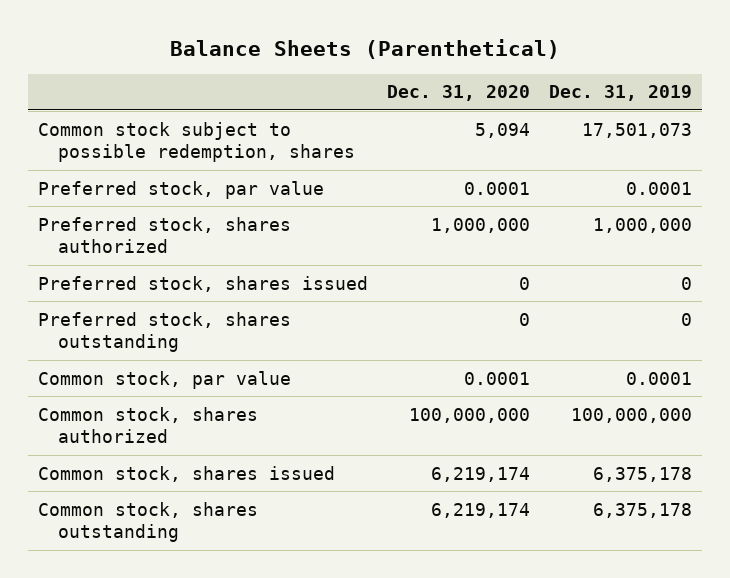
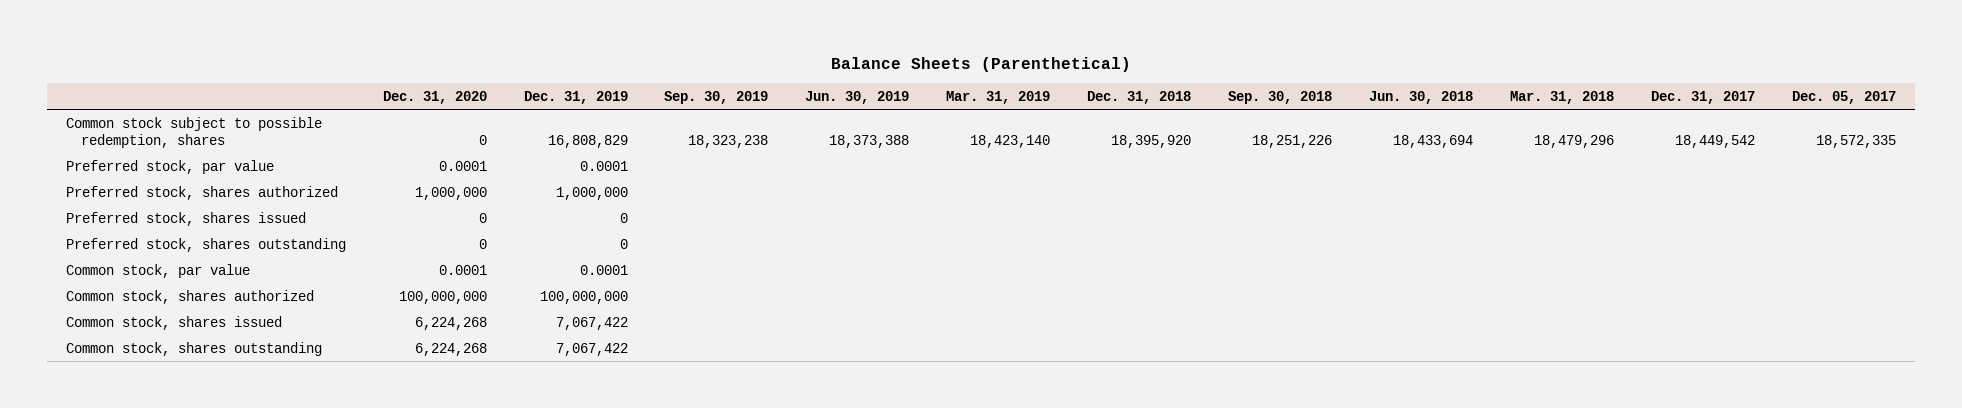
- | Dec. 31, 2020 | Dec. 31, 2019
+ | Dec. 31, 2020 | Dec. 31, 2019 | Sep. 30, 2019 | Jun. 30, 2019 | Mar. 31, 2019 | Dec. 31, 2018 | Sep. 30, 2018 | Jun. 30, 2018 | Mar. 31, 2018 | Dec. 31, 2017 | Dec. 05, 2017
- Common stock subject to possible redemption, shares | 5,094 | 17,501,073
+ Common stock subject to possible redemption, shares | 0 | 16,808,829 | 18,323,238 | 18,373,388 | 18,423,140 | 18,395,920 | 18,251,226 | 18,433,694 | 18,479,296 | 18,449,542 | 18,572,335
- Common stock, shares issued | 6,219,174 | 6,375,178
- Common stock, shares outstanding | 6,219,174 | 6,375,178
+ Common stock, shares issued | 6,224,268 | 7,067,422 | | | | | | | | |
+ Common stock, shares outstanding | 6,224,268 | 7,067,422 | | | | | | | | |

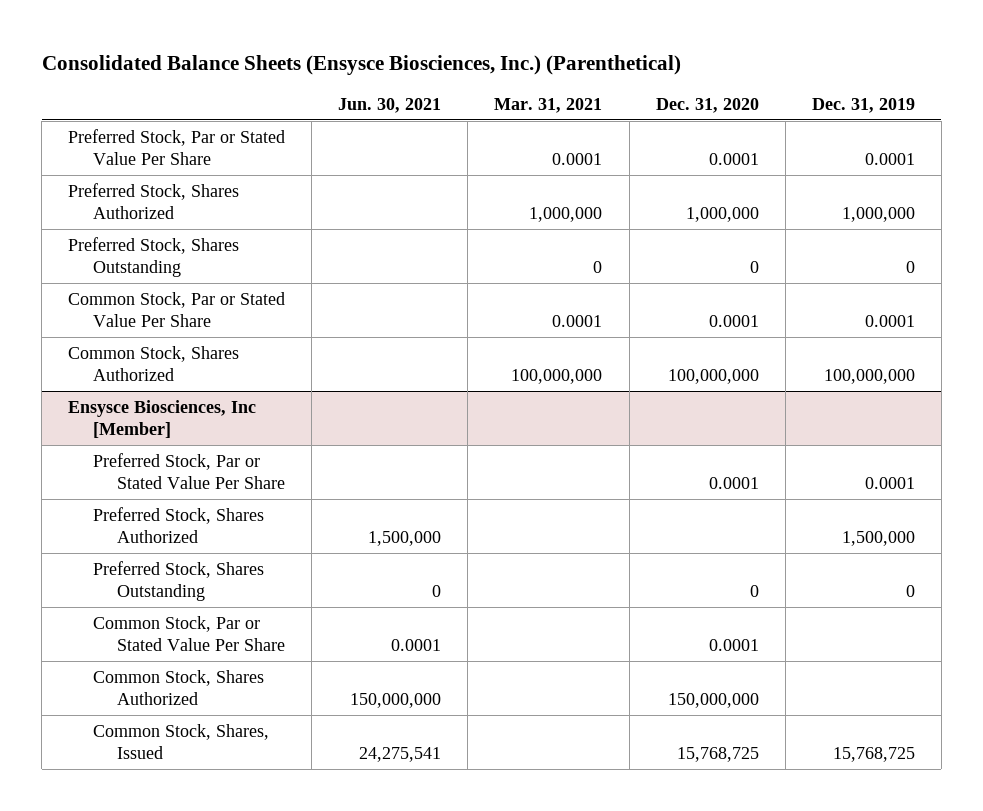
- Balance Sheets (Parenthetical)
+ Consolidated Balance Sheets (Ensysce Biosciences, Inc.) (Parenthetical)
- | Dec. 31, 2020 | Dec. 31, 2019 | Sep. 30, 2019 | Jun. 30, 2019 | Mar. 31, 2019 | Dec. 31, 2018 | Sep. 30, 2018 | Jun. 30, 2018 | Mar. 31, 2018 | Dec. 31, 2017 | Dec. 05, 2017
+ | Jun. 30, 2021 | Mar. 31, 2021 | Dec. 31, 2020 | Dec. 31, 2019
- Common stock subject to possible redemption, shares | 0 | 16,808,829 | 18,323,238 | 18,373,388 | 18,423,140 | 18,395,920 | 18,251,226 | 18,433,694 | 18,479,296 | 18,449,542 | 18,572,335
- Preferred stock, par value | 0.0001 | 0.0001 | | | | | | | | |
- Preferred stock, shares authorized | 1,000,000 | 1,000,000 | | | | | | | | |
- Preferred stock, shares issued | 0 | 0 | | | | | | | | |
- Preferred stock, shares outstanding | 0 | 0 | | | | | | | | |
- Common stock, par value | 0.0001 | 0.0001 | | | | | | | | |
- Common stock, shares authorized | 100,000,000 | 100,000,000 | | | | | | | | |
- Common stock, shares issued | 6,224,268 | 7,067,422 | | | | | | | | |
- Common stock, shares outstanding | 6,224,268 | 7,067,422 | | | | | | | | |
+ Preferred Stock, Par or Stated Value Per Share | | 0.0001 | 0.0001 | 0.0001
+ Preferred Stock, Shares Authorized | | 1,000,000 | 1,000,000 | 1,000,000
+ Preferred Stock, Shares Outstanding | | 0 | 0 | 0
+ Common Stock, Par or Stated Value Per Share | | 0.0001 | 0.0001 | 0.0001
+ Common Stock, Shares Authorized | | 100,000,000 | 100,000,000 | 100,000,000
+ Ensysce Biosciences, Inc [Member]
+ Preferred Stock, Par or Stated Value Per Share | | | 0.0001 | 0.0001
+ Preferred Stock, Shares Authorized | 1,500,000 | | | 1,500,000
+ Preferred Stock, Shares Outstanding | 0 | | 0 | 0
+ Common Stock, Par or Stated Value Per Share | 0.0001 | | 0.0001 |
+ Common Stock, Shares Authorized | 150,000,000 | | 150,000,000 |
+ Common Stock, Shares, Issued | 24,275,541 | | 15,768,725 | 15,768,725

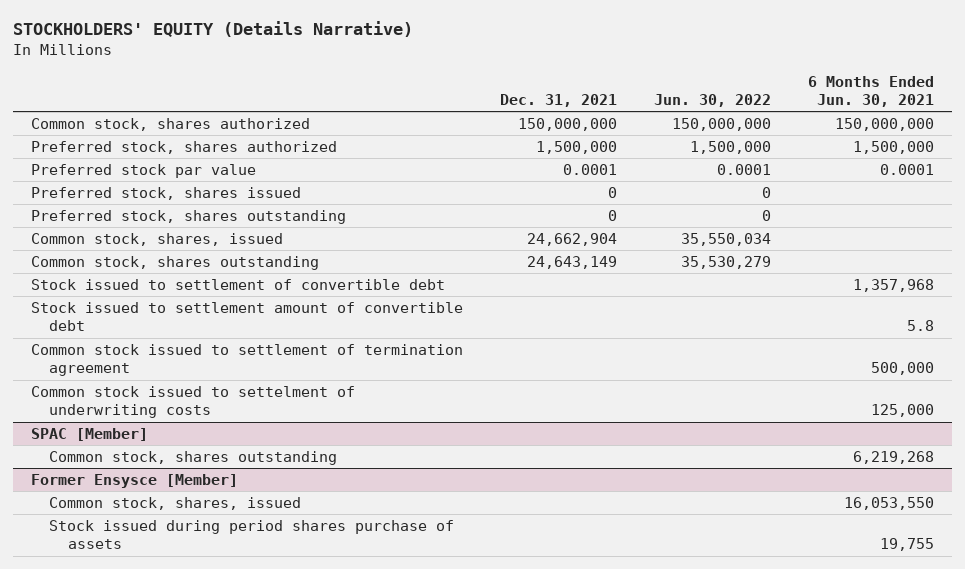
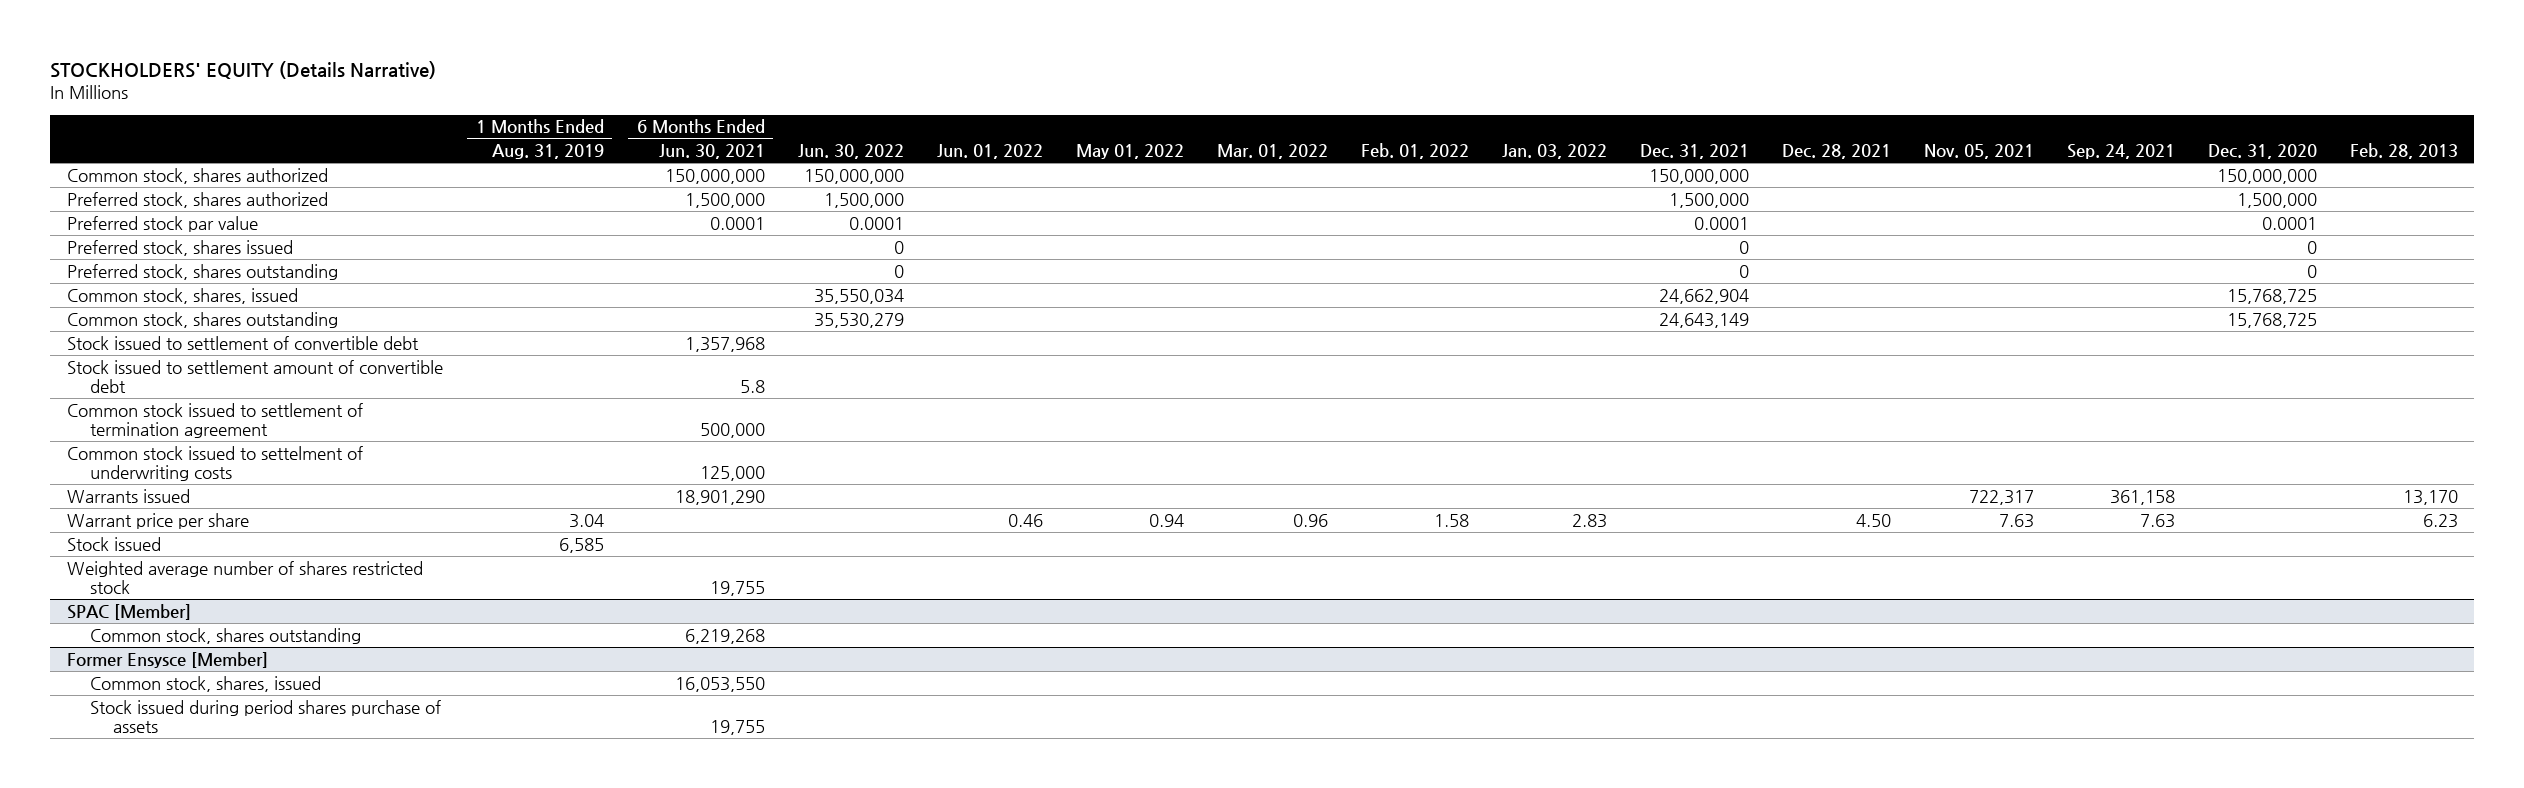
- | Dec. 31, 2021 | Jun. 30, 2022 | 6 Months Ended Jun. 30, 2021
+ | 1 Months Ended Aug. 31, 2019 | 6 Months Ended Jun. 30, 2021 | Jun. 30, 2022 | Jun. 01, 2022 | May 01, 2022 | Mar. 01, 2022 | Feb. 01, 2022 | Jan. 03, 2022 | Dec. 31, 2021 | Dec. 28, 2021 | Nov. 05, 2021 | Sep. 24, 2021 | Dec. 31, 2020 | Feb. 28, 2013
+ Warrants issued | | 18,901,290 | | | | | | | | | 722,317 | 361,158 | | 13,170
+ Warrant price per share | 3.04 | | | 0.46 | 0.94 | 0.96 | 1.58 | 2.83 | | 4.50 | 7.63 | 7.63 | | 6.23
+ Stock issued | 6,585 | | | | | | | | | | | | |
+ Weighted average number of shares restricted stock | | 19,755 | | | | | | | | | | | |

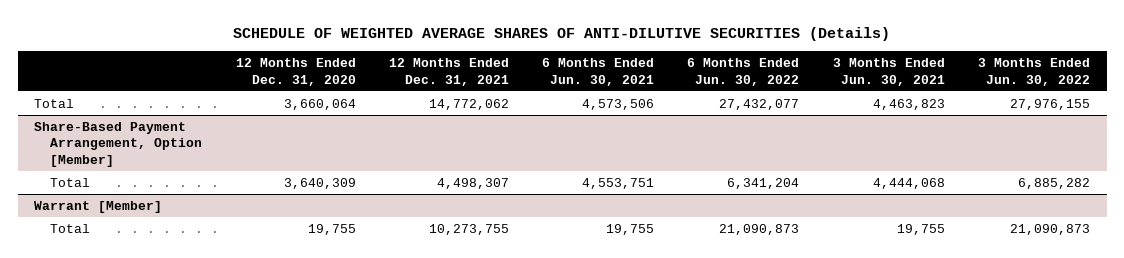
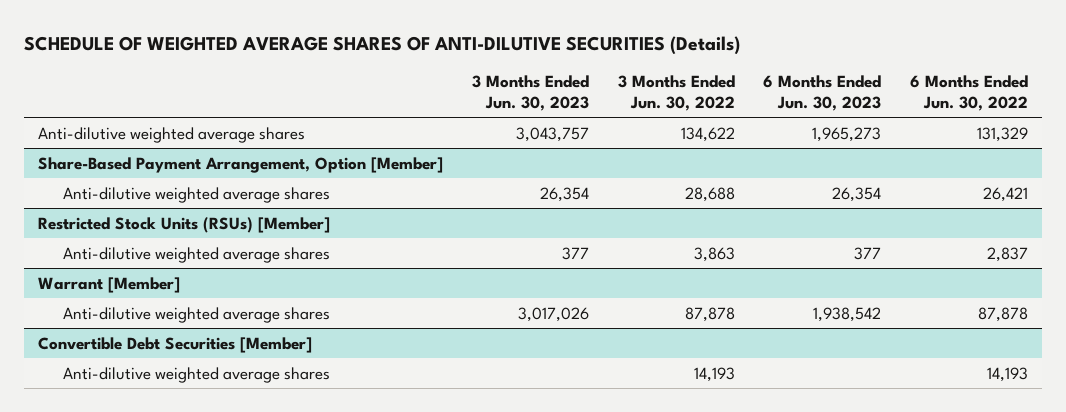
- | 12 Months Ended Dec. 31, 2020 | 12 Months Ended Dec. 31, 2021 | 6 Months Ended Jun. 30, 2021 | 6 Months Ended Jun. 30, 2022 | 3 Months Ended Jun. 30, 2021 | 3 Months Ended Jun. 30, 2022
+ | 3 Months Ended Jun. 30, 2023 | 3 Months Ended Jun. 30, 2022 | 6 Months Ended Jun. 30, 2023 | 6 Months Ended Jun. 30, 2022
- Total | 3,660,064 | 14,772,062 | 4,573,506 | 27,432,077 | 4,463,823 | 27,976,155
+ Anti-dilutive weighted average shares | 3,043,757 | 134,622 | 1,965,273 | 131,329
@ Share-Based Payment Arrangement, Option [Member]
- Total | 3,640,309 | 4,498,307 | 4,553,751 | 6,341,204 | 4,444,068 | 6,885,282
+ Anti-dilutive weighted average shares | 26,354 | 28,688 | 26,354 | 26,421
+ Restricted Stock Units (RSUs) [Member]
+ Anti-dilutive weighted average shares | 377 | 3,863 | 377 | 2,837
@ Warrant [Member]
- Total | 19,755 | 10,273,755 | 19,755 | 21,090,873 | 19,755 | 21,090,873
+ Anti-dilutive weighted average shares | 3,017,026 | 87,878 | 1,938,542 | 87,878
+ Convertible Debt Securities [Member]
+ Anti-dilutive weighted average shares | | 14,193 | | 14,193

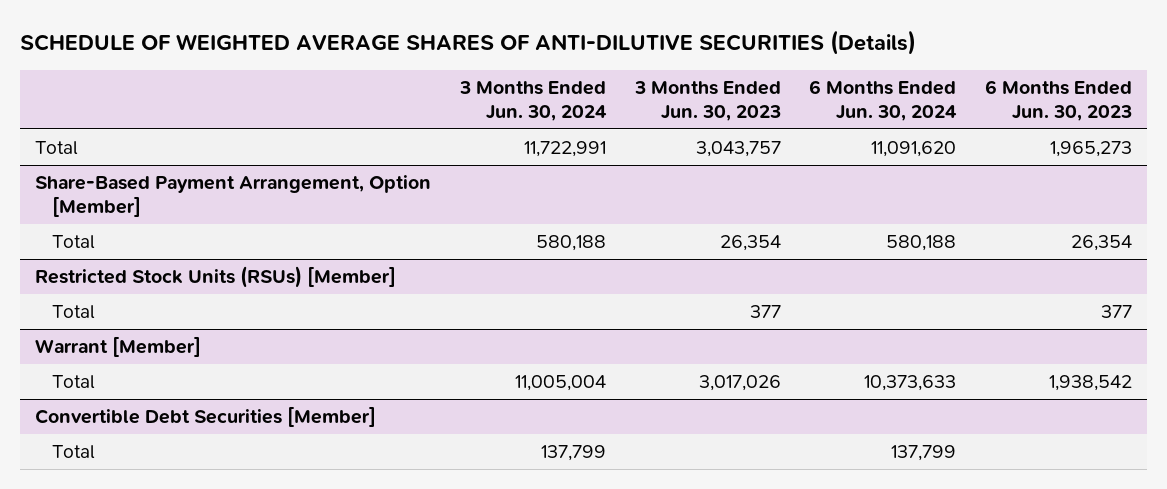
- | 3 Months Ended Jun. 30, 2023 | 3 Months Ended Jun. 30, 2022 | 6 Months Ended Jun. 30, 2023 | 6 Months Ended Jun. 30, 2022
+ | 3 Months Ended Jun. 30, 2024 | 3 Months Ended Jun. 30, 2023 | 6 Months Ended Jun. 30, 2024 | 6 Months Ended Jun. 30, 2023
- Anti-dilutive weighted average shares | 3,043,757 | 134,622 | 1,965,273 | 131,329
+ Total | 11,722,991 | 3,043,757 | 11,091,620 | 1,965,273
@ Share-Based Payment Arrangement, Option [Member]
- Anti-dilutive weighted average shares | 26,354 | 28,688 | 26,354 | 26,421
+ Total | 580,188 | 26,354 | 580,188 | 26,354
@ Restricted Stock Units (RSUs) [Member]
- Anti-dilutive weighted average shares | 377 | 3,863 | 377 | 2,837
+ Total | | 377 | | 377
@ Warrant [Member]
- Anti-dilutive weighted average shares | 3,017,026 | 87,878 | 1,938,542 | 87,878
+ Total | 11,005,004 | 3,017,026 | 10,373,633 | 1,938,542
@ Convertible Debt Securities [Member]
- Anti-dilutive weighted average shares | | 14,193 | | 14,193
+ Total | 137,799 | | 137,799 |

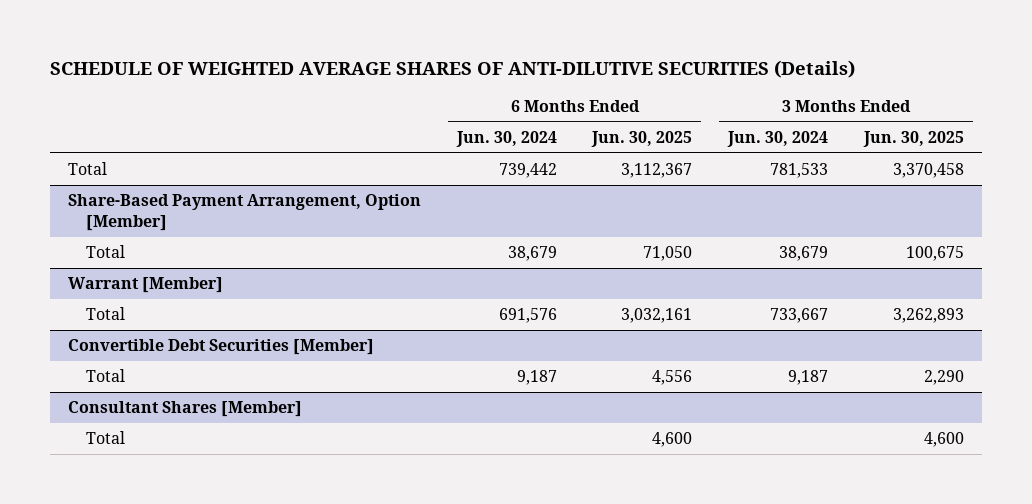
- | 3 Months Ended Jun. 30, 2024 | 3 Months Ended Jun. 30, 2023 | 6 Months Ended Jun. 30, 2024 | 6 Months Ended Jun. 30, 2023
+ | 6 Months Ended Jun. 30, 2024 | 6 Months Ended Jun. 30, 2025 | 3 Months Ended Jun. 30, 2024 | 3 Months Ended Jun. 30, 2025
- Total | 11,722,991 | 3,043,757 | 11,091,620 | 1,965,273
+ Total | 739,442 | 3,112,367 | 781,533 | 3,370,458
@ Share-Based Payment Arrangement, Option [Member]
- Total | 580,188 | 26,354 | 580,188 | 26,354
- Restricted Stock Units (RSUs) [Member]
- Total | | 377 | | 377
@ Share-Based Payment Arrangement, Option [Member]
+ Total | 38,679 | 71,050 | 38,679 | 100,675
@ Warrant [Member]
- Total | 11,005,004 | 3,017,026 | 10,373,633 | 1,938,542
+ Total | 691,576 | 3,032,161 | 733,667 | 3,262,893
@ Convertible Debt Securities [Member]
- Total | 137,799 | | 137,799 |
+ Total | 9,187 | 4,556 | 9,187 | 2,290
+ Consultant Shares [Member]
+ Total | | 4,600 | | 4,600

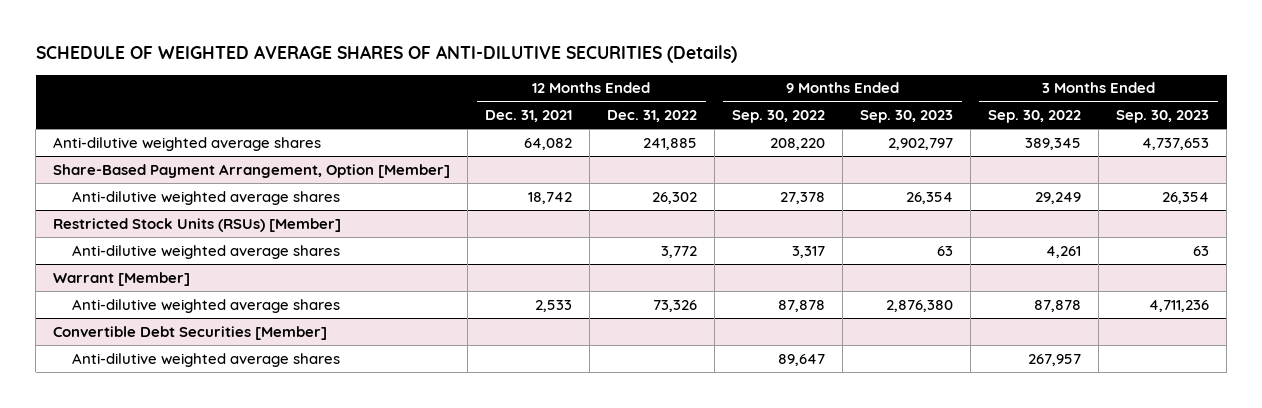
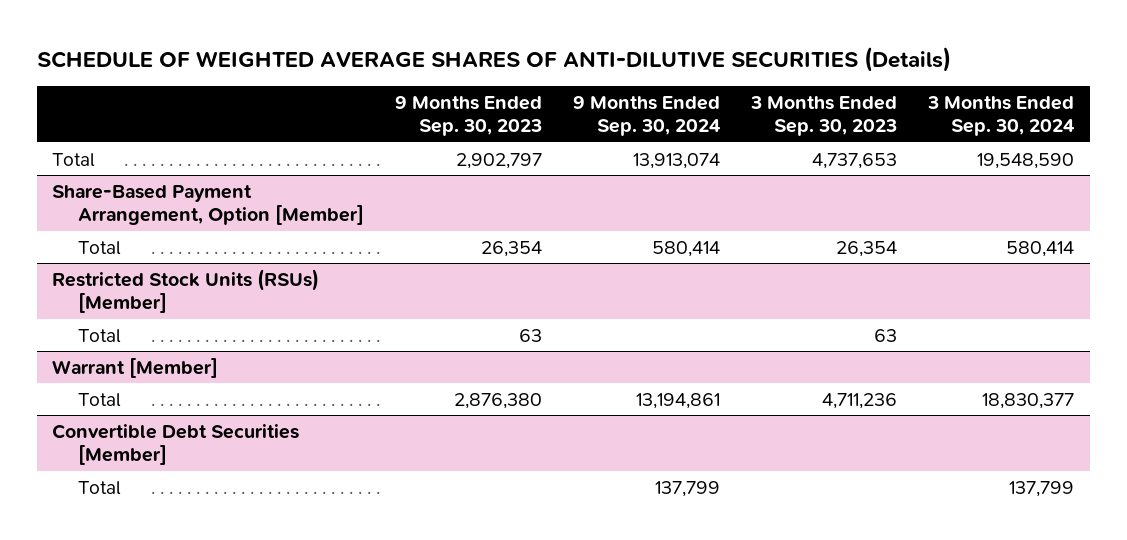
- | 12 Months Ended Dec. 31, 2021 | 12 Months Ended Dec. 31, 2022 | 9 Months Ended Sep. 30, 2022 | 9 Months Ended Sep. 30, 2023 | 3 Months Ended Sep. 30, 2022 | 3 Months Ended Sep. 30, 2023
+ | 9 Months Ended Sep. 30, 2023 | 9 Months Ended Sep. 30, 2024 | 3 Months Ended Sep. 30, 2023 | 3 Months Ended Sep. 30, 2024
- Anti-dilutive weighted average shares | 64,082 | 241,885 | 208,220 | 2,902,797 | 389,345 | 4,737,653
+ Total | 2,902,797 | 13,913,074 | 4,737,653 | 19,548,590
@ Share-Based Payment Arrangement, Option [Member]
- Anti-dilutive weighted average shares | 18,742 | 26,302 | 27,378 | 26,354 | 29,249 | 26,354
+ Total | 26,354 | 580,414 | 26,354 | 580,414
@ Restricted Stock Units (RSUs) [Member]
- Anti-dilutive weighted average shares | | 3,772 | 3,317 | 63 | 4,261 | 63
+ Total | 63 | | 63 |
@ Warrant [Member]
- Anti-dilutive weighted average shares | 2,533 | 73,326 | 87,878 | 2,876,380 | 87,878 | 4,711,236
+ Total | 2,876,380 | 13,194,861 | 4,711,236 | 18,830,377
@ Convertible Debt Securities [Member]
- Anti-dilutive weighted average shares | | | 89,647 | | 267,957 |
+ Total | | 137,799 | | 137,799

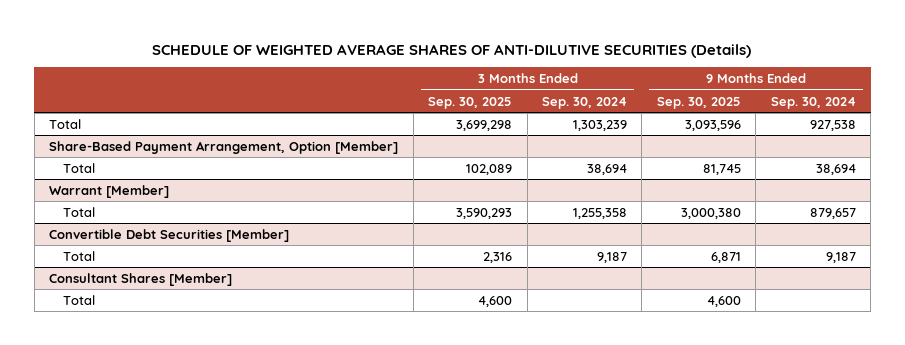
- | 9 Months Ended Sep. 30, 2023 | 9 Months Ended Sep. 30, 2024 | 3 Months Ended Sep. 30, 2023 | 3 Months Ended Sep. 30, 2024
+ | 3 Months Ended Sep. 30, 2025 | 3 Months Ended Sep. 30, 2024 | 9 Months Ended Sep. 30, 2025 | 9 Months Ended Sep. 30, 2024
- Total | 2,902,797 | 13,913,074 | 4,737,653 | 19,548,590
+ Total | 3,699,298 | 1,303,239 | 3,093,596 | 927,538
@ Share-Based Payment Arrangement, Option [Member]
- Total | 26,354 | 580,414 | 26,354 | 580,414
- Restricted Stock Units (RSUs) [Member]
- Total | 63 | | 63 |
@ Share-Based Payment Arrangement, Option [Member]
+ Total | 102,089 | 38,694 | 81,745 | 38,694
@ Warrant [Member]
- Total | 2,876,380 | 13,194,861 | 4,711,236 | 18,830,377
+ Total | 3,590,293 | 1,255,358 | 3,000,380 | 879,657
@ Convertible Debt Securities [Member]
- Total | | 137,799 | | 137,799
+ Total | 2,316 | 9,187 | 6,871 | 9,187
+ Consultant Shares [Member]
+ Total | 4,600 | | 4,600 |

